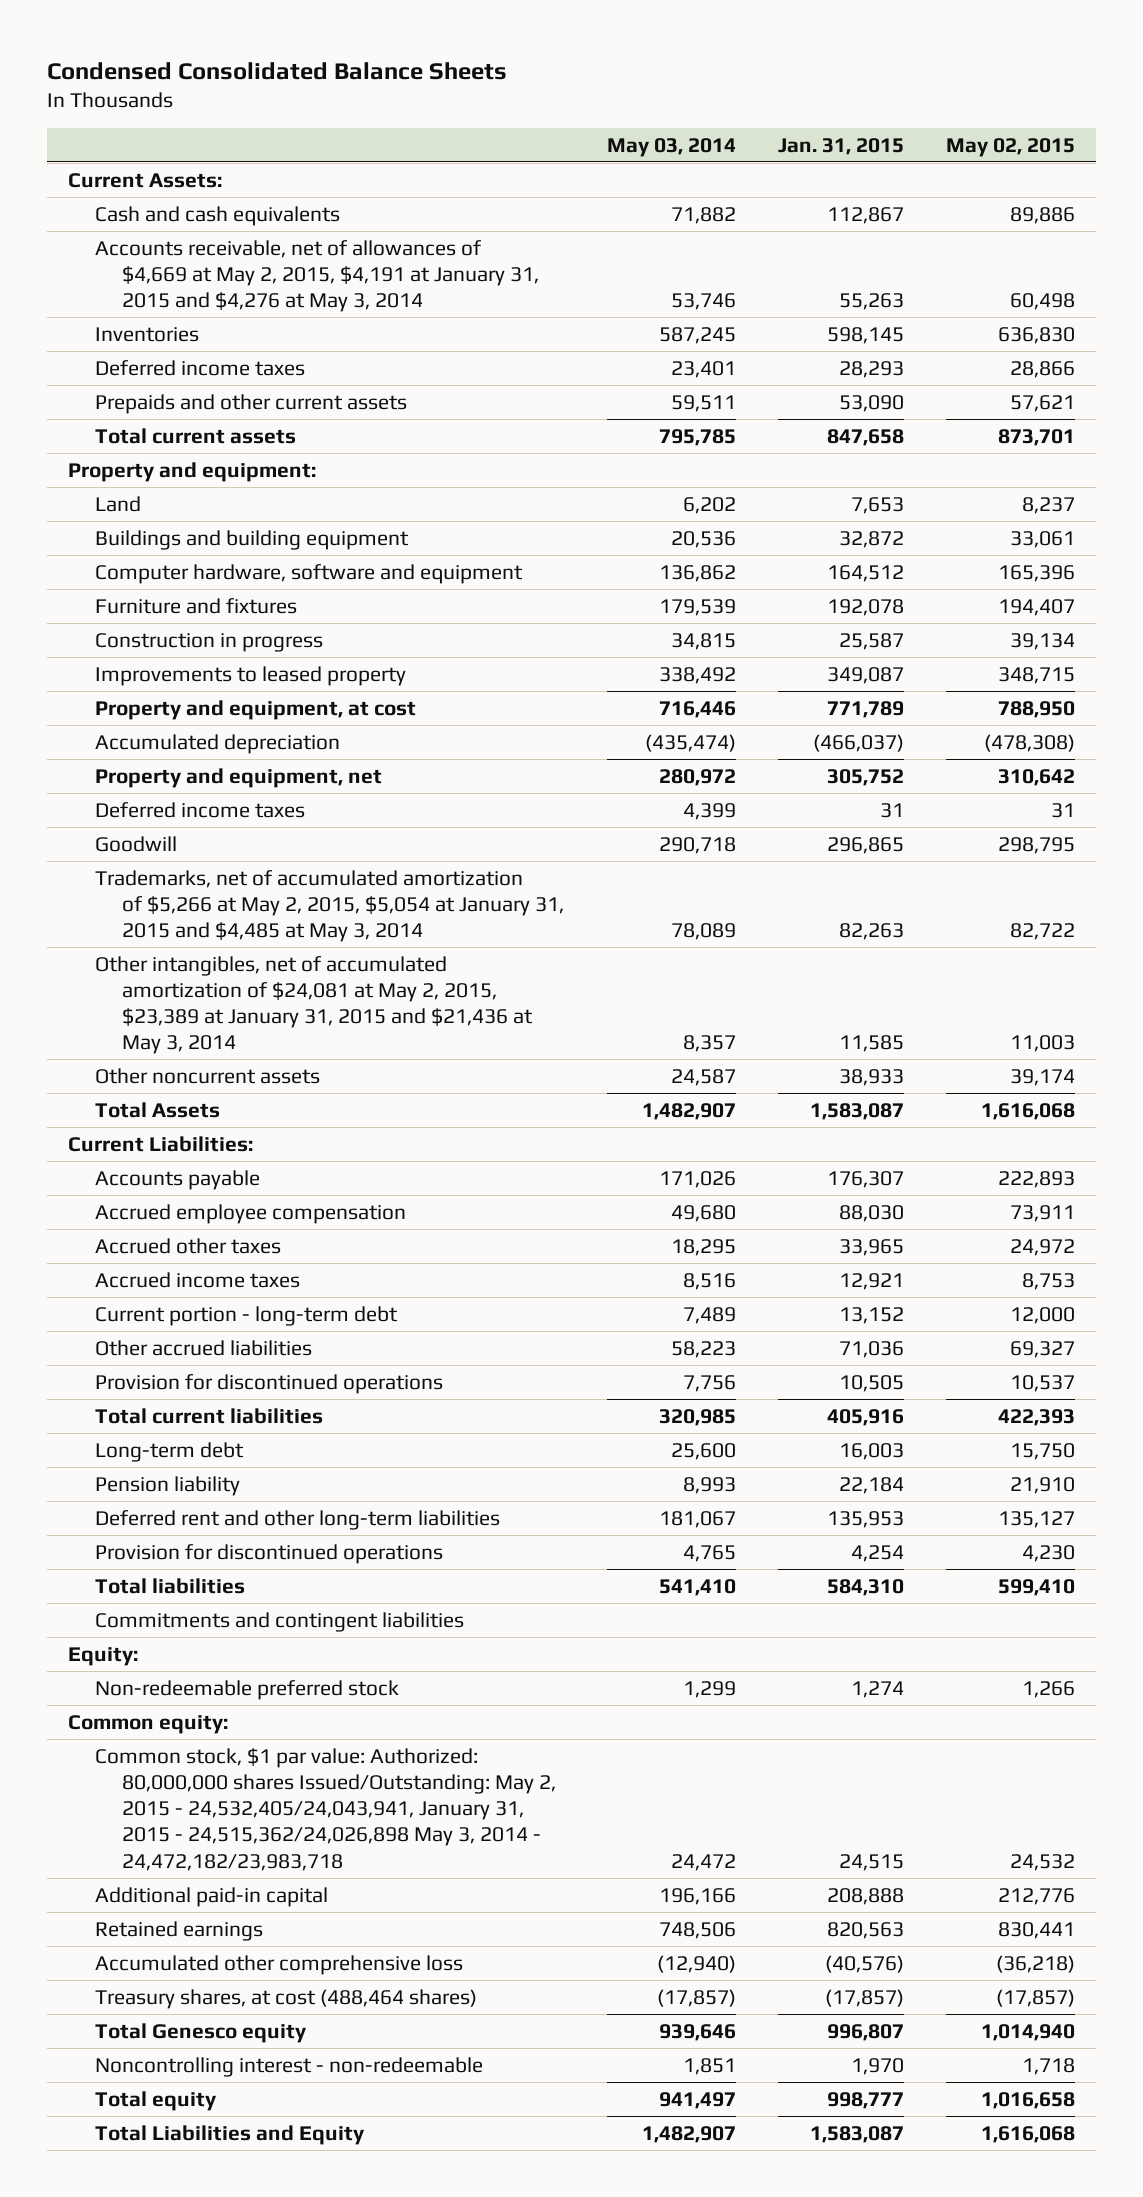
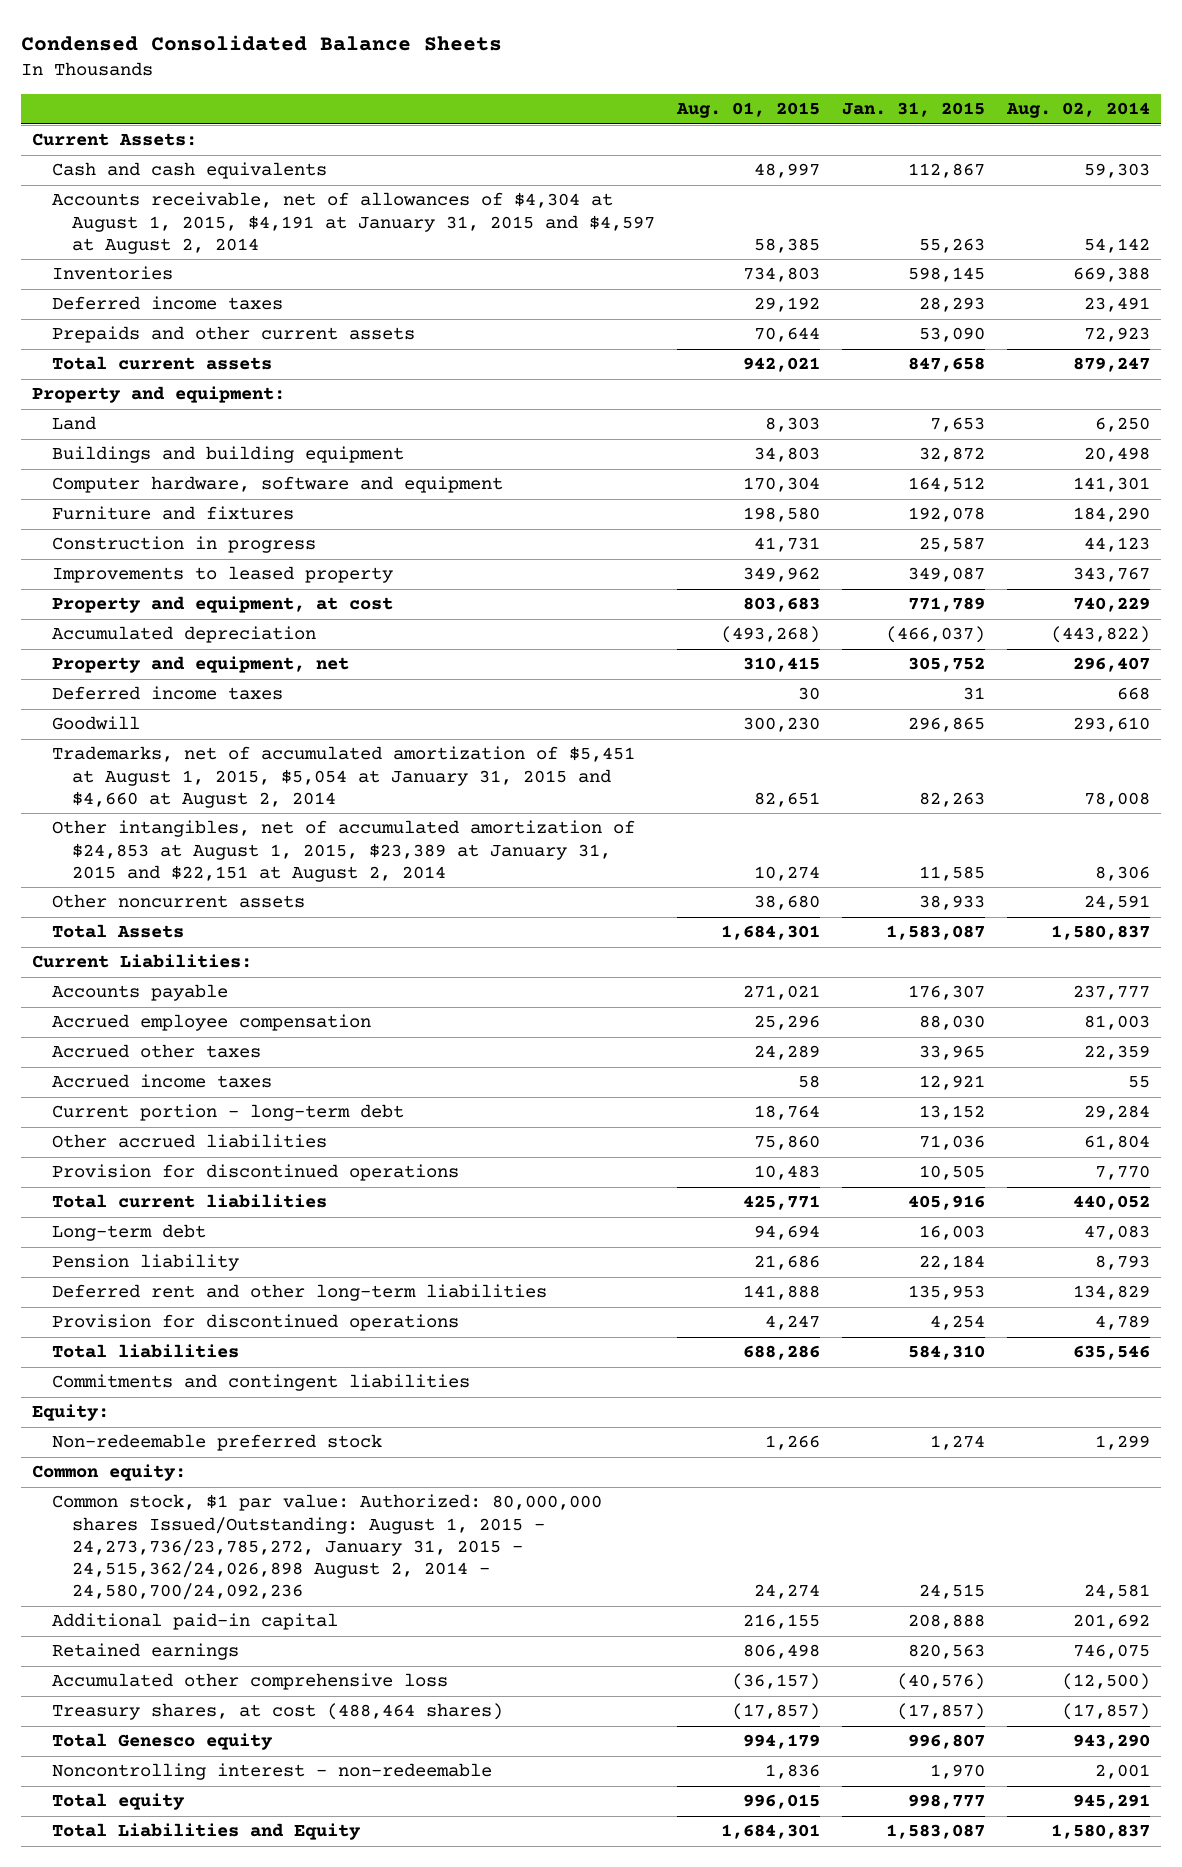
- | May 03, 2014 | Jan. 31, 2015 | May 02, 2015
+ | Aug. 01, 2015 | Jan. 31, 2015 | Aug. 02, 2014
- Accounts receivable, net of allowances of $4,669 at May 2, 2015, $4,191 at January 31, 2015 and $4,276 at May 3, 2014 | 53,746 | 55,263 | 60,498
+ Accounts receivable, net of allowances of $4,304 at August 1, 2015, $4,191 at January 31, 2015 and $4,597 at August 2, 2014 | 58,385 | 55,263 | 54,142
- Trademarks, net of accumulated amortization of $5,266 at May 2, 2015, $5,054 at January 31, 2015 and $4,485 at May 3, 2014 | 78,089 | 82,263 | 82,722
- Other intangibles, net of accumulated amortization of $24,081 at May 2, 2015, $23,389 at January 31, 2015 and $21,436 at May 3, 2014 | 8,357 | 11,585 | 11,003
+ Trademarks, net of accumulated amortization of $5,451 at August 1, 2015, $5,054 at January 31, 2015 and $4,660 at August 2, 2014 | 82,651 | 82,263 | 78,008
+ Other intangibles, net of accumulated amortization of $24,853 at August 1, 2015, $23,389 at January 31, 2015 and $22,151 at August 2, 2014 | 10,274 | 11,585 | 8,306
- Common stock, $1 par value: Authorized: 80,000,000 shares Issued/Outstanding: May 2, 2015 - 24,532,405/24,043,941, January 31, 2015 - 24,515,362/24,026,898 May 3, 2014 - 24,472,182/23,983,718 | 24,472 | 24,515 | 24,532
+ Common stock, $1 par value: Authorized: 80,000,000 shares Issued/Outstanding: August 1, 2015 - 24,273,736/23,785,272, January 31, 2015 - 24,515,362/24,026,898 August 2, 2014 - 24,580,700/24,092,236 | 24,274 | 24,515 | 24,581

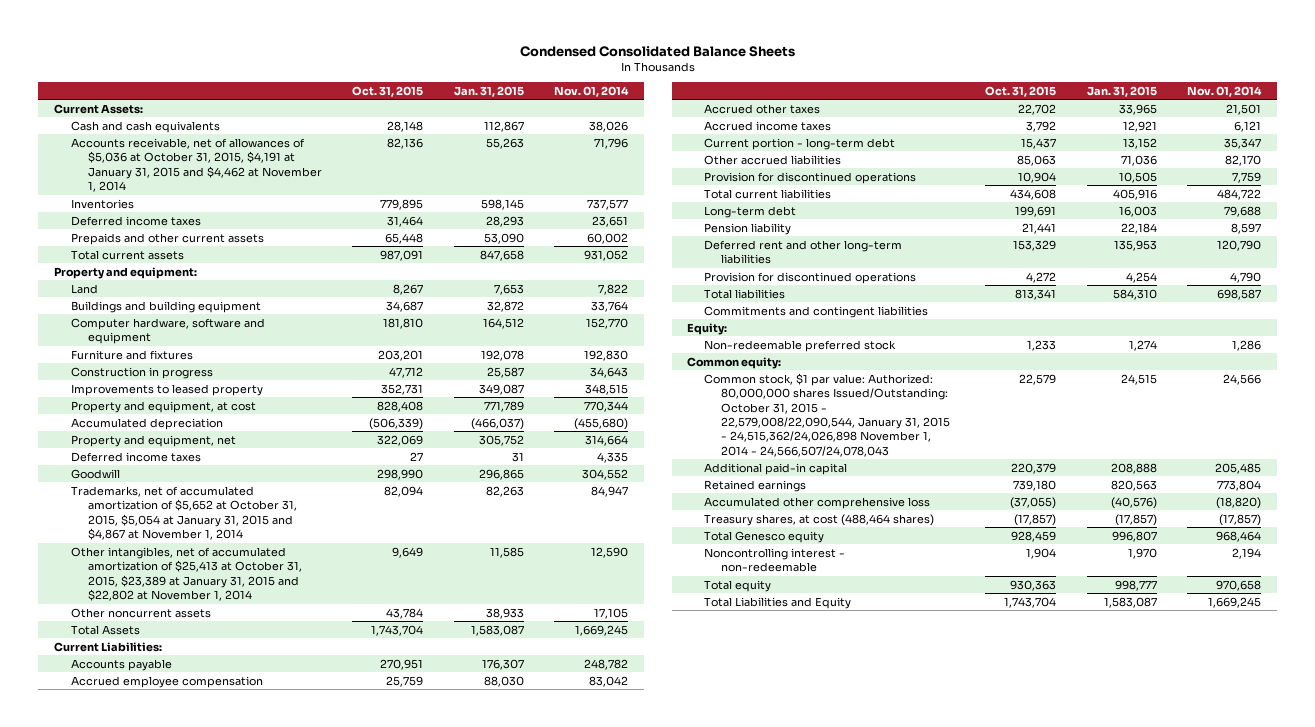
- | Aug. 01, 2015 | Jan. 31, 2015 | Aug. 02, 2014
+ | Oct. 31, 2015 | Jan. 31, 2015 | Nov. 01, 2014
- Accounts receivable, net of allowances of $4,304 at August 1, 2015, $4,191 at January 31, 2015 and $4,597 at August 2, 2014 | 58,385 | 55,263 | 54,142
+ Accounts receivable, net of allowances of $5,036 at October 31, 2015, $4,191 at January 31, 2015 and $4,462 at November 1, 2014 | 82,136 | 55,263 | 71,796
- Trademarks, net of accumulated amortization of $5,451 at August 1, 2015, $5,054 at January 31, 2015 and $4,660 at August 2, 2014 | 82,651 | 82,263 | 78,008
- Other intangibles, net of accumulated amortization of $24,853 at August 1, 2015, $23,389 at January 31, 2015 and $22,151 at August 2, 2014 | 10,274 | 11,585 | 8,306
+ Trademarks, net of accumulated amortization of $5,652 at October 31, 2015, $5,054 at January 31, 2015 and $4,867 at November 1, 2014 | 82,094 | 82,263 | 84,947
+ Other intangibles, net of accumulated amortization of $25,413 at October 31, 2015, $23,389 at January 31, 2015 and $22,802 at November 1, 2014 | 9,649 | 11,585 | 12,590
- Common stock, $1 par value: Authorized: 80,000,000 shares Issued/Outstanding: August 1, 2015 - 24,273,736/23,785,272, January 31, 2015 - 24,515,362/24,026,898 August 2, 2014 - 24,580,700/24,092,236 | 24,274 | 24,515 | 24,581
+ Common stock, $1 par value: Authorized: 80,000,000 shares Issued/Outstanding: October 31, 2015 - 22,579,008/22,090,544, January 31, 2015 - 24,515,362/24,026,898 November 1, 2014 - 24,566,507/24,078,043 | 22,579 | 24,515 | 24,566

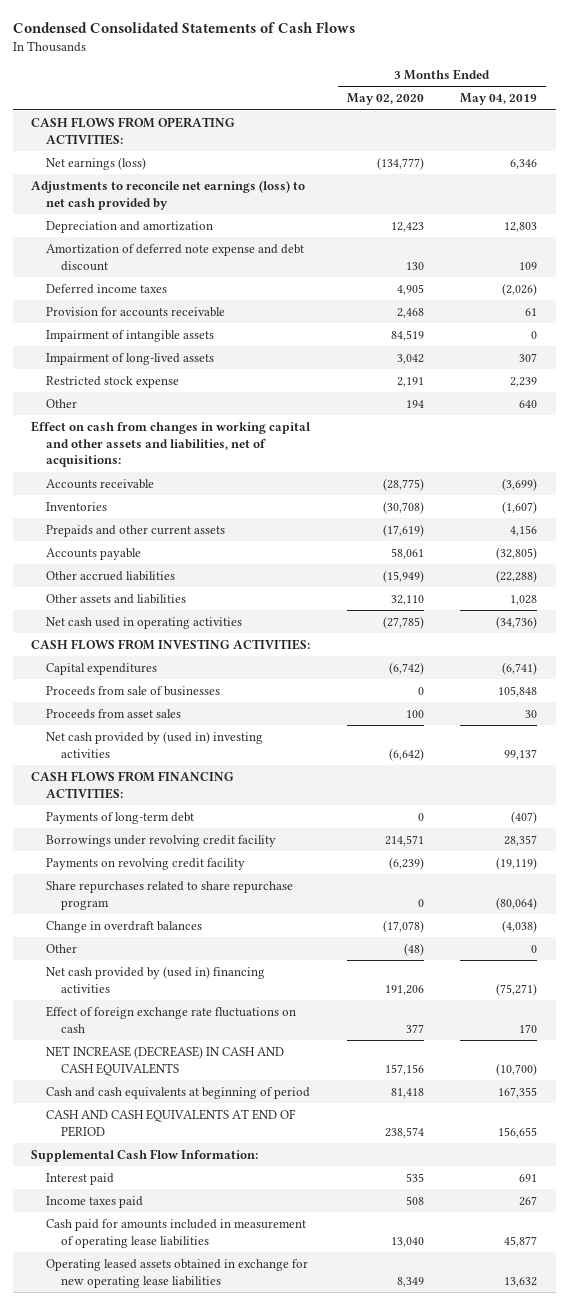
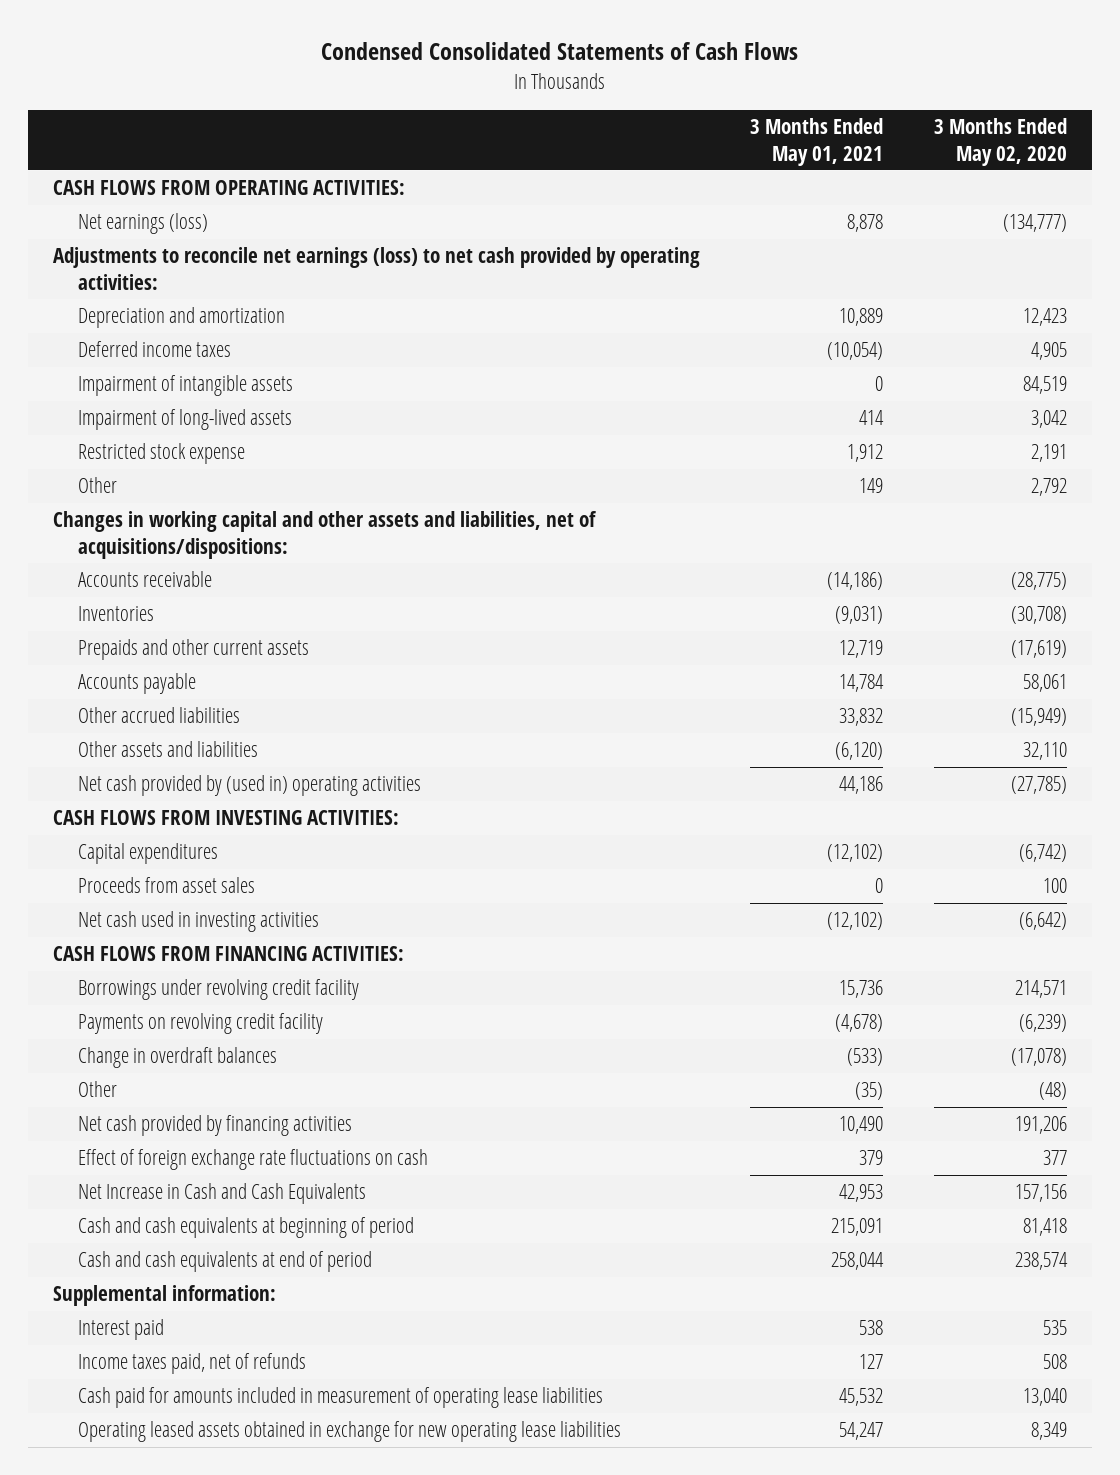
- | 3 Months Ended May 02, 2020 | 3 Months Ended May 04, 2019
+ | 3 Months Ended May 01, 2021 | 3 Months Ended May 02, 2020
- Adjustments to reconcile net earnings (loss) to net cash provided by
+ Adjustments to reconcile net earnings (loss) to net cash provided by operating activities:
- Amortization of deferred note expense and debt discount | 130 | 109
- Provision for accounts receivable | 2,468 | 61
- Other | 194 | 640
- Effect on cash from changes in working capital and other assets and liabilities, net of acquisitions:
+ Other | 149 | 2,792
+ Changes in working capital and other assets and liabilities, net of acquisitions/dispositions:
- Net cash used in operating activities | (27,785) | (34,736)
+ Net cash provided by (used in) operating activities | 44,186 | (27,785)
- Proceeds from sale of businesses | 0 | 105,848
- Net cash provided by (used in) investing activities | (6,642) | 99,137
+ Net cash used in investing activities | (12,102) | (6,642)
- Payments of long-term debt | 0 | (407)
- Share repurchases related to share repurchase program | 0 | (80,064)
- Net cash provided by (used in) financing activities | 191,206 | (75,271)
+ Net cash provided by financing activities | 10,490 | 191,206
- NET INCREASE (DECREASE) IN CASH AND CASH EQUIVALENTS | 157,156 | (10,700)
+ Net Increase in Cash and Cash Equivalents | 42,953 | 157,156
- CASH AND CASH EQUIVALENTS AT END OF PERIOD | 238,574 | 156,655
- Supplemental Cash Flow Information:
+ Cash and cash equivalents at end of period | 258,044 | 238,574
+ Supplemental information:
- Income taxes paid | 508 | 267
+ Income taxes paid, net of refunds | 127 | 508

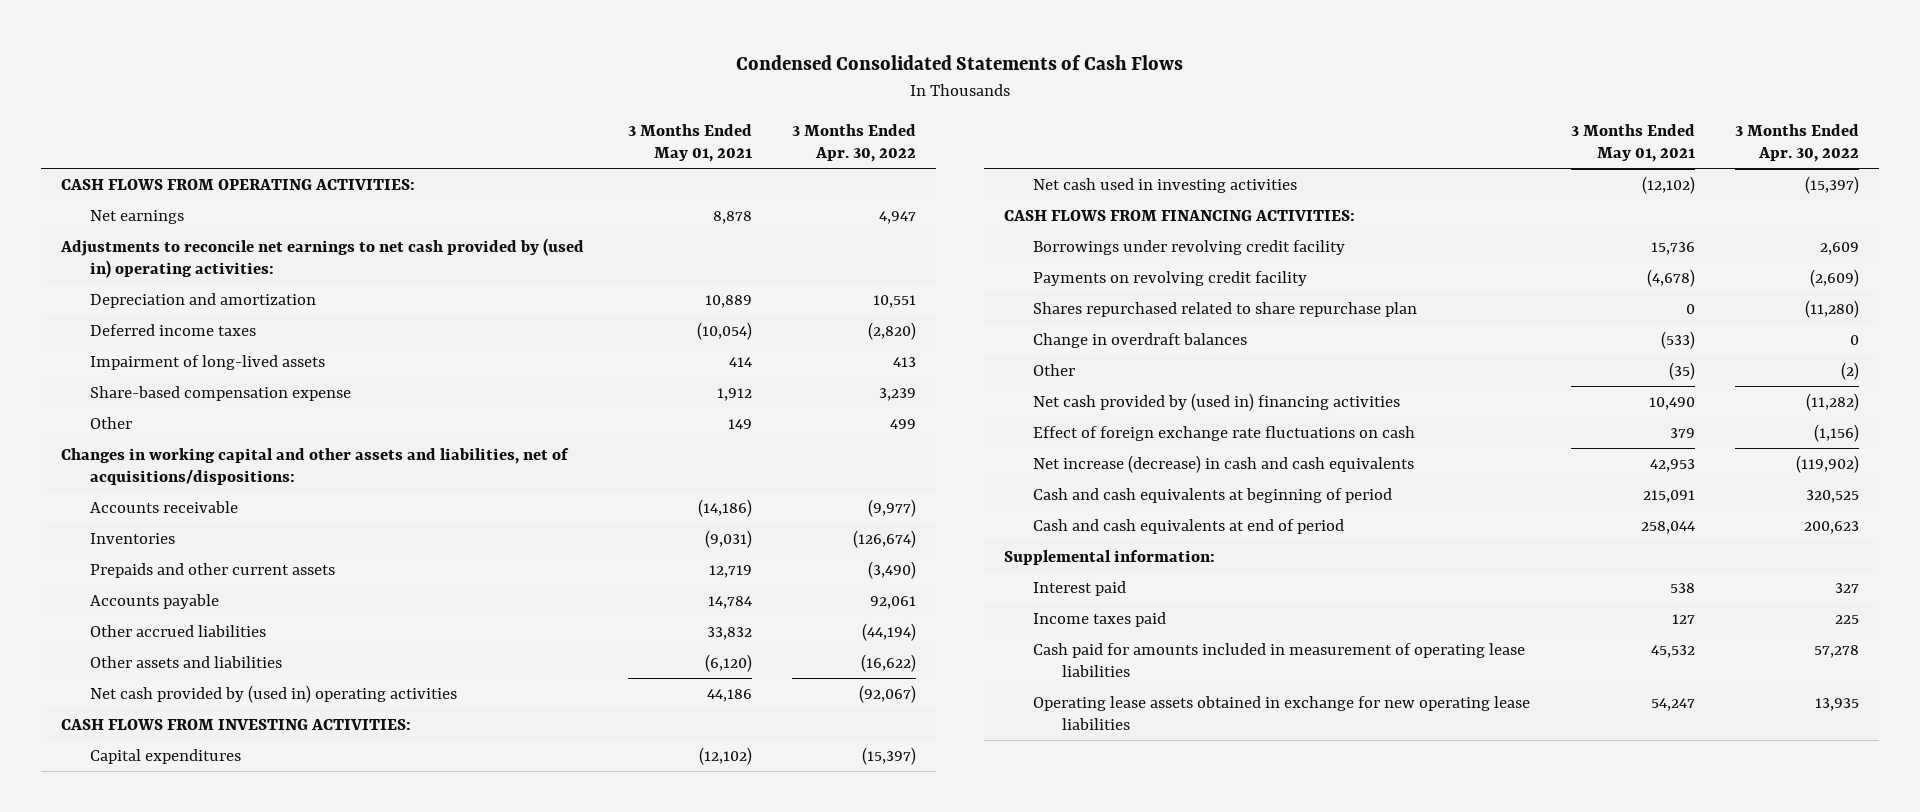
- | 3 Months Ended May 01, 2021 | 3 Months Ended May 02, 2020
+ | 3 Months Ended May 01, 2021 | 3 Months Ended Apr. 30, 2022
- Net earnings (loss) | 8,878 | (134,777)
- Adjustments to reconcile net earnings (loss) to net cash provided by operating activities:
+ Net earnings | 8,878 | 4,947
+ Adjustments to reconcile net earnings to net cash provided by (used in) operating activities:
- Impairment of intangible assets | 0 | 84,519
- Restricted stock expense | 1,912 | 2,191
+ Share-based compensation expense | 1,912 | 3,239
- Proceeds from asset sales | 0 | 100
+ Shares repurchased related to share repurchase plan | 0 | (11,280)
- Net cash provided by financing activities | 10,490 | 191,206
+ Net cash provided by (used in) financing activities | 10,490 | (11,282)
- Net Increase in Cash and Cash Equivalents | 42,953 | 157,156
+ Net increase (decrease) in cash and cash equivalents | 42,953 | (119,902)
- Income taxes paid, net of refunds | 127 | 508
+ Income taxes paid | 127 | 225
- Operating leased assets obtained in exchange for new operating lease liabilities | 54,247 | 8,349
+ Operating lease assets obtained in exchange for new operating lease liabilities | 54,247 | 13,935

